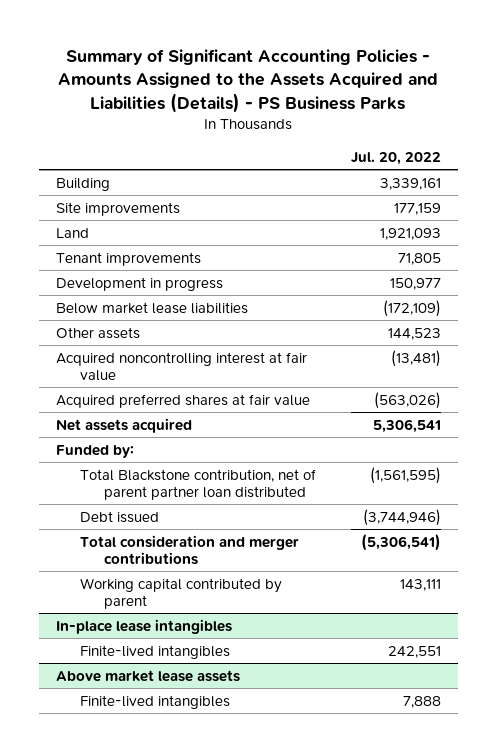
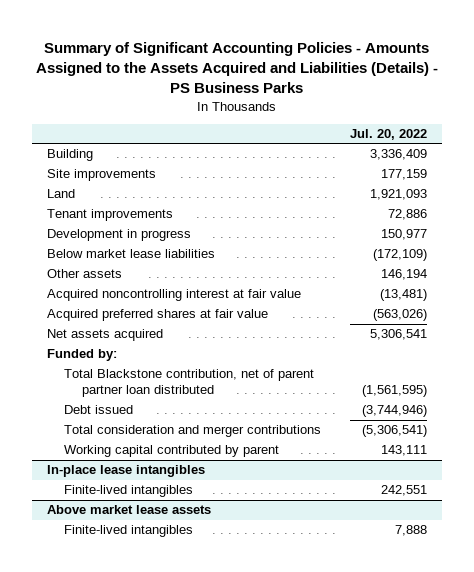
- Building | 3,339,161
+ Building | 3,336,409
- Tenant improvements | 71,805
+ Tenant improvements | 72,886
- Other assets | 144,523
+ Other assets | 146,194

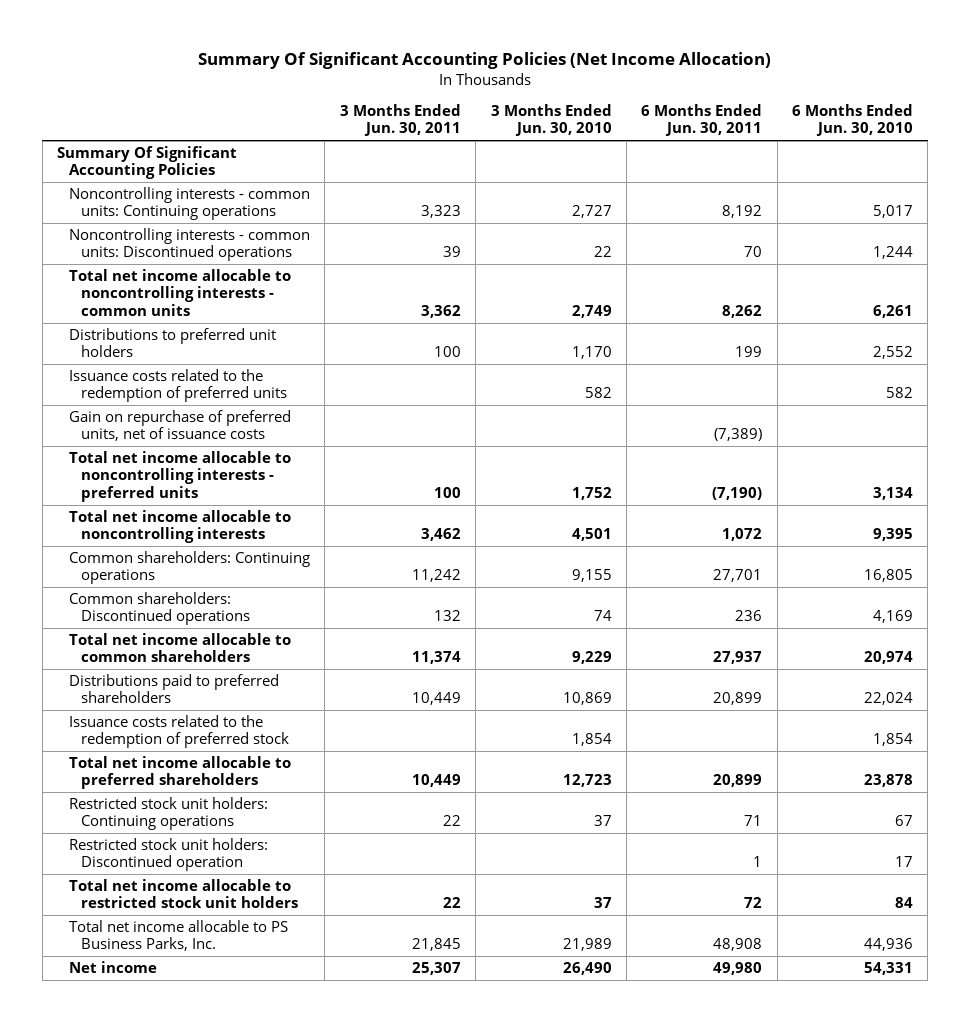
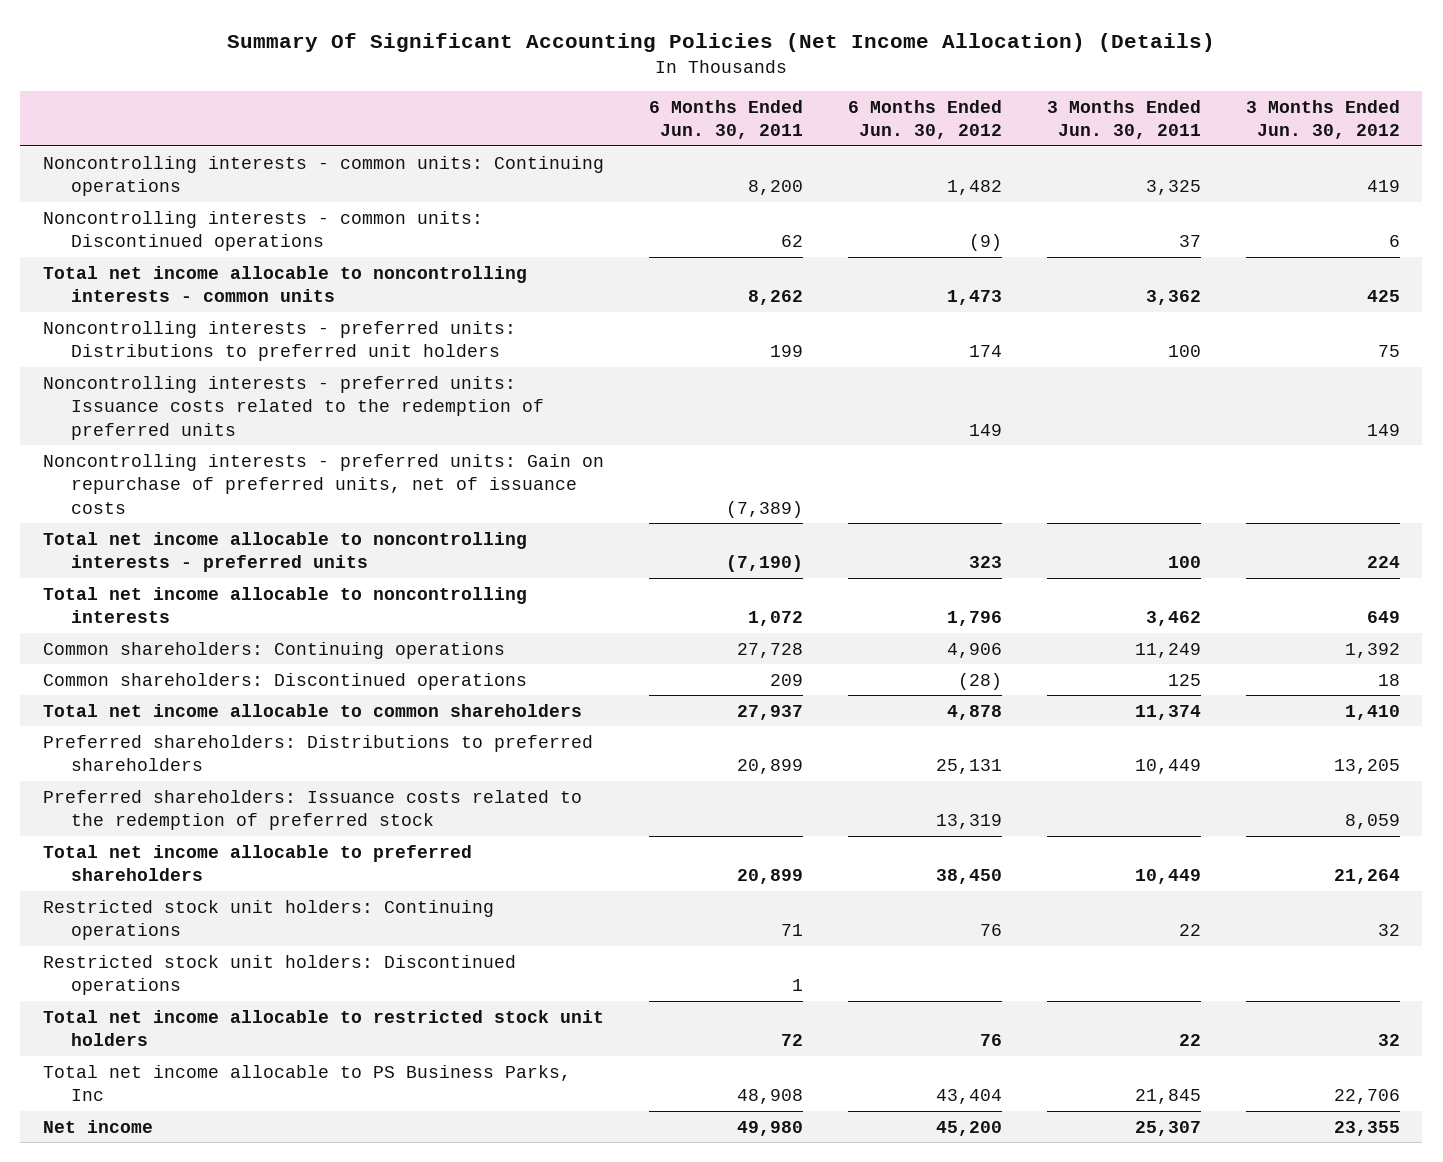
- Summary Of Significant Accounting Policies (Net Income Allocation)
+ Summary Of Significant Accounting Policies (Net Income Allocation) (Details)
- | 3 Months Ended Jun. 30, 2011 | 3 Months Ended Jun. 30, 2010 | 6 Months Ended Jun. 30, 2011 | 6 Months Ended Jun. 30, 2010
+ | 6 Months Ended Jun. 30, 2011 | 6 Months Ended Jun. 30, 2012 | 3 Months Ended Jun. 30, 2011 | 3 Months Ended Jun. 30, 2012
- Summary Of Significant Accounting Policies
- Noncontrolling interests - common units: Continuing operations | 3,323 | 2,727 | 8,192 | 5,017
- Noncontrolling interests - common units: Discontinued operations | 39 | 22 | 70 | 1,244
+ Noncontrolling interests - common units: Continuing operations | 8,200 | 1,482 | 3,325 | 419
+ Noncontrolling interests - common units: Discontinued operations | 62 | (9) | 37 | 6
- Distributions to preferred unit holders | 100 | 1,170 | 199 | 2,552
- Issuance costs related to the redemption of preferred units | | 582 | | 582
- Gain on repurchase of preferred units, net of issuance costs | | | (7,389) |
+ Noncontrolling interests - preferred units: Distributions to preferred unit holders | 199 | 174 | 100 | 75
+ Noncontrolling interests - preferred units: Issuance costs related to the redemption of preferred units | | 149 | | 149
+ Noncontrolling interests - preferred units: Gain on repurchase of preferred units, net of issuance costs | (7,389) | | |
- Common shareholders: Continuing operations | 11,242 | 9,155 | 27,701 | 16,805
- Common shareholders: Discontinued operations | 132 | 74 | 236 | 4,169
+ Common shareholders: Continuing operations | 27,728 | 4,906 | 11,249 | 1,392
+ Common shareholders: Discontinued operations | 209 | (28) | 125 | 18
- Distributions paid to preferred shareholders | 10,449 | 10,869 | 20,899 | 22,024
- Issuance costs related to the redemption of preferred stock | | 1,854 | | 1,854
+ Preferred shareholders: Distributions to preferred shareholders | 20,899 | 25,131 | 10,449 | 13,205
+ Preferred shareholders: Issuance costs related to the redemption of preferred stock | | 13,319 | | 8,059
- Restricted stock unit holders: Discontinued operation | | | 1 | 17
+ Restricted stock unit holders: Discontinued operations | 1 | | |
- Total net income allocable to PS Business Parks, Inc. | 21,845 | 21,989 | 48,908 | 44,936
+ Total net income allocable to PS Business Parks, Inc | 48,908 | 43,404 | 21,845 | 22,706

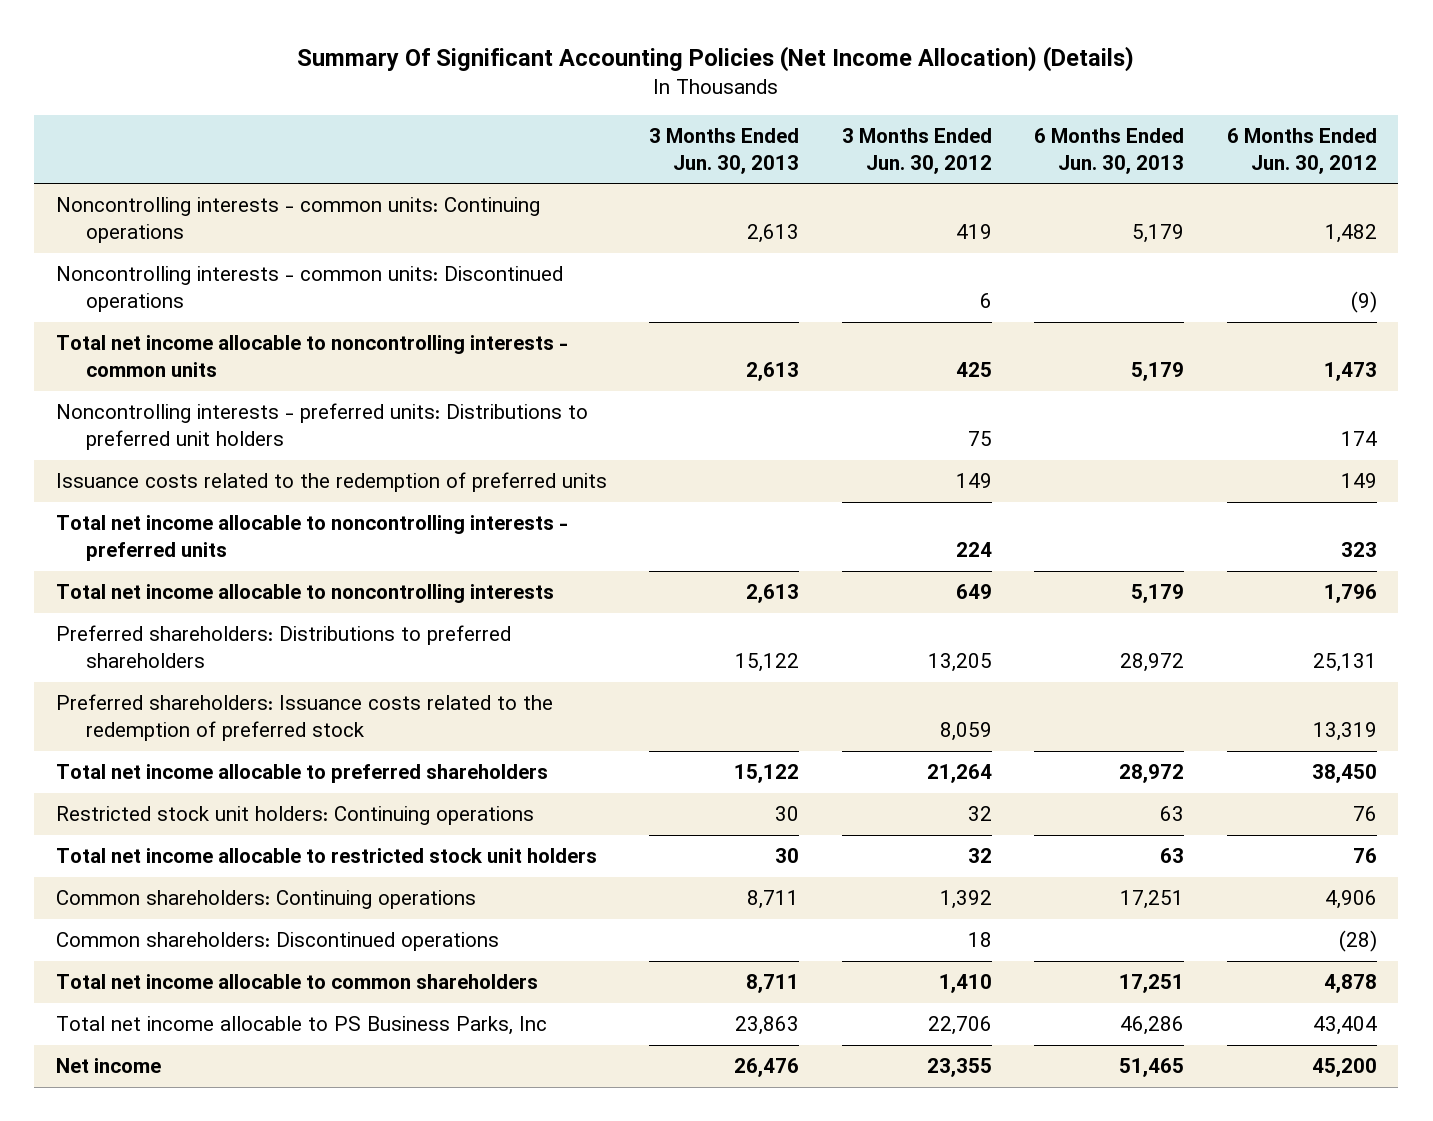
- | 6 Months Ended Jun. 30, 2011 | 6 Months Ended Jun. 30, 2012 | 3 Months Ended Jun. 30, 2011 | 3 Months Ended Jun. 30, 2012
+ | 3 Months Ended Jun. 30, 2013 | 3 Months Ended Jun. 30, 2012 | 6 Months Ended Jun. 30, 2013 | 6 Months Ended Jun. 30, 2012
- Noncontrolling interests - preferred units: Issuance costs related to the redemption of preferred units | | 149 | | 149
- Noncontrolling interests - preferred units: Gain on repurchase of preferred units, net of issuance costs | (7,389) | | |
+ Issuance costs related to the redemption of preferred units | | 149 | | 149
- Restricted stock unit holders: Discontinued operations | 1 | | |
moved down: Common shareholders: Continuing operations | 8,711 | 1,392 | 17,251 | 4,906
moved down: Common shareholders: Discontinued operations | | 18 | | (28)
moved down: Total net income allocable to common shareholders | 8,711 | 1,410 | 17,251 | 4,878

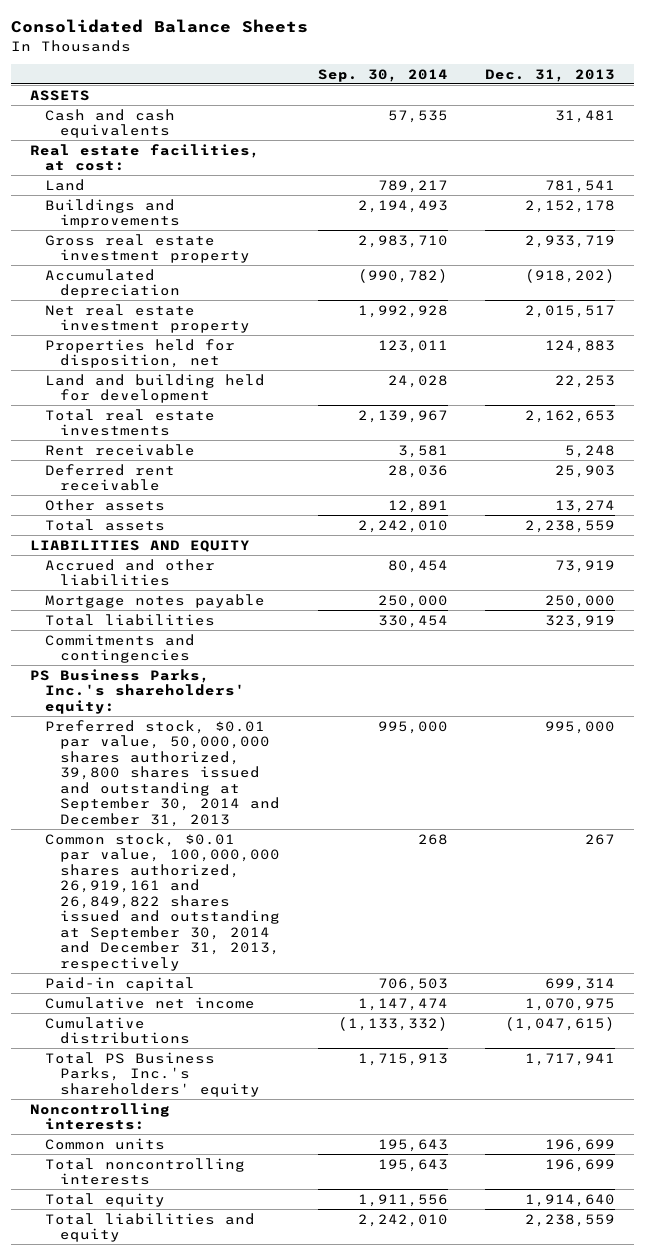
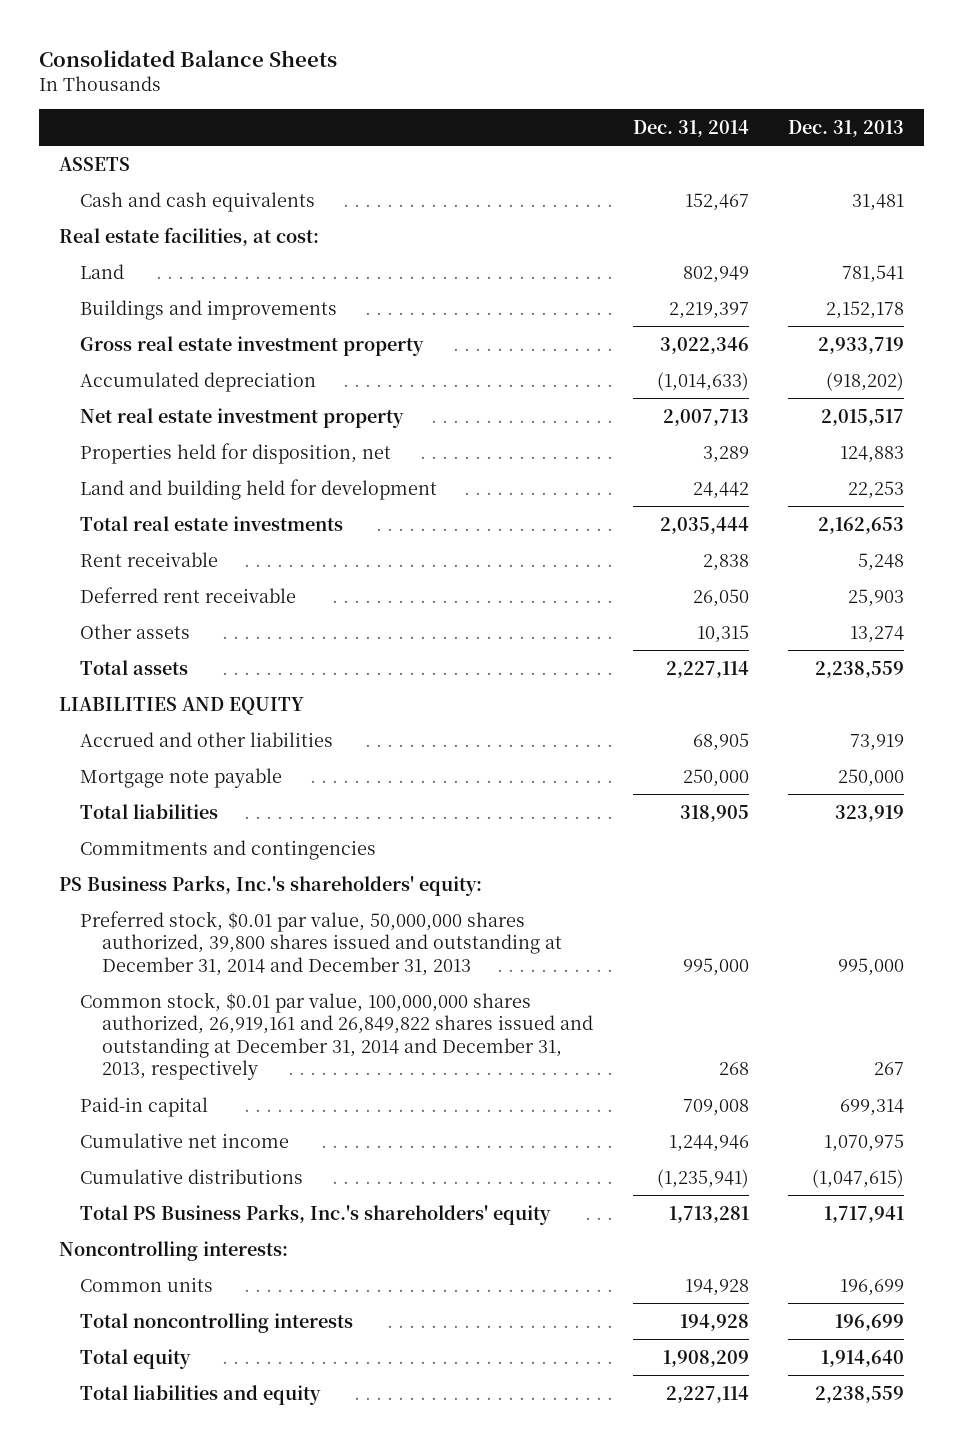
- | Sep. 30, 2014 | Dec. 31, 2013
+ | Dec. 31, 2014 | Dec. 31, 2013
- Mortgage notes payable | 250,000 | 250,000
+ Mortgage note payable | 250,000 | 250,000
- Preferred stock, $0.01 par value, 50,000,000 shares authorized, 39,800 shares issued and outstanding at September 30, 2014 and December 31, 2013 | 995,000 | 995,000
- Common stock, $0.01 par value, 100,000,000 shares authorized, 26,919,161 and 26,849,822 shares issued and outstanding at September 30, 2014 and December 31, 2013, respectively | 268 | 267
+ Preferred stock, $0.01 par value, 50,000,000 shares authorized, 39,800 shares issued and outstanding at December 31, 2014 and December 31, 2013 | 995,000 | 995,000
+ Common stock, $0.01 par value, 100,000,000 shares authorized, 26,919,161 and 26,849,822 shares issued and outstanding at December 31, 2014 and December 31, 2013, respectively | 268 | 267

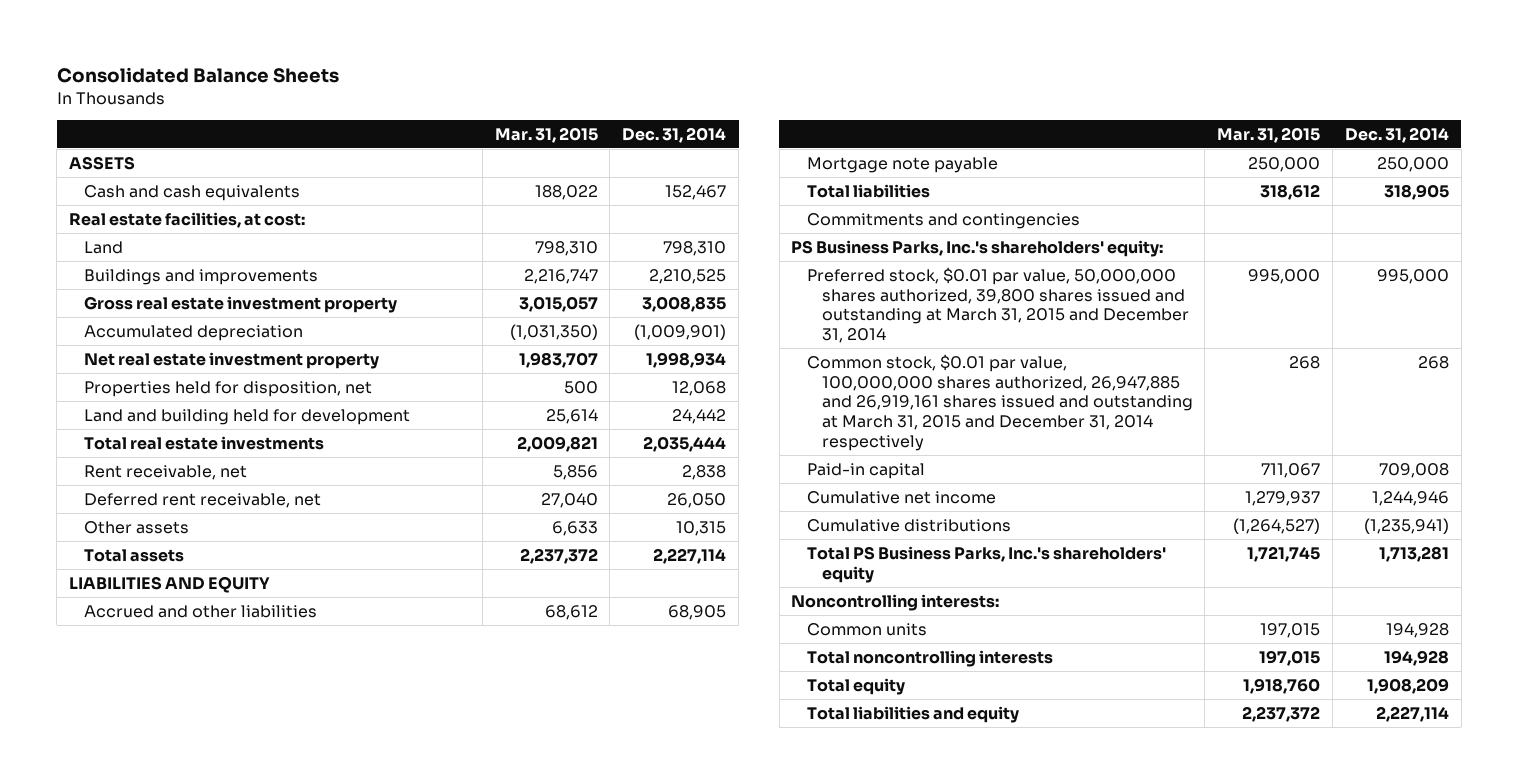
- | Dec. 31, 2014 | Dec. 31, 2013
+ | Mar. 31, 2015 | Dec. 31, 2014
- Land | 802,949 | 781,541
- Buildings and improvements | 2,219,397 | 2,152,178
- Gross real estate investment property | 3,022,346 | 2,933,719
- Accumulated depreciation | (1,014,633) | (918,202)
- Net real estate investment property | 2,007,713 | 2,015,517
- Properties held for disposition, net | 3,289 | 124,883
+ Land | 798,310 | 798,310
+ Buildings and improvements | 2,216,747 | 2,210,525
+ Gross real estate investment property | 3,015,057 | 3,008,835
+ Accumulated depreciation | (1,031,350) | (1,009,901)
+ Net real estate investment property | 1,983,707 | 1,998,934
+ Properties held for disposition, net | 500 | 12,068
- Rent receivable | 2,838 | 5,248
- Deferred rent receivable | 26,050 | 25,903
+ Rent receivable, net | 5,856 | 2,838
+ Deferred rent receivable, net | 27,040 | 26,050
- Preferred stock, $0.01 par value, 50,000,000 shares authorized, 39,800 shares issued and outstanding at December 31, 2014 and December 31, 2013 | 995,000 | 995,000
- Common stock, $0.01 par value, 100,000,000 shares authorized, 26,919,161 and 26,849,822 shares issued and outstanding at December 31, 2014 and December 31, 2013, respectively | 268 | 267
+ Preferred stock, $0.01 par value, 50,000,000 shares authorized, 39,800 shares issued and outstanding at March 31, 2015 and December 31, 2014 | 995,000 | 995,000
+ Common stock, $0.01 par value, 100,000,000 shares authorized, 26,947,885 and 26,919,161 shares issued and outstanding at March 31, 2015 and December 31, 2014 respectively | 268 | 268

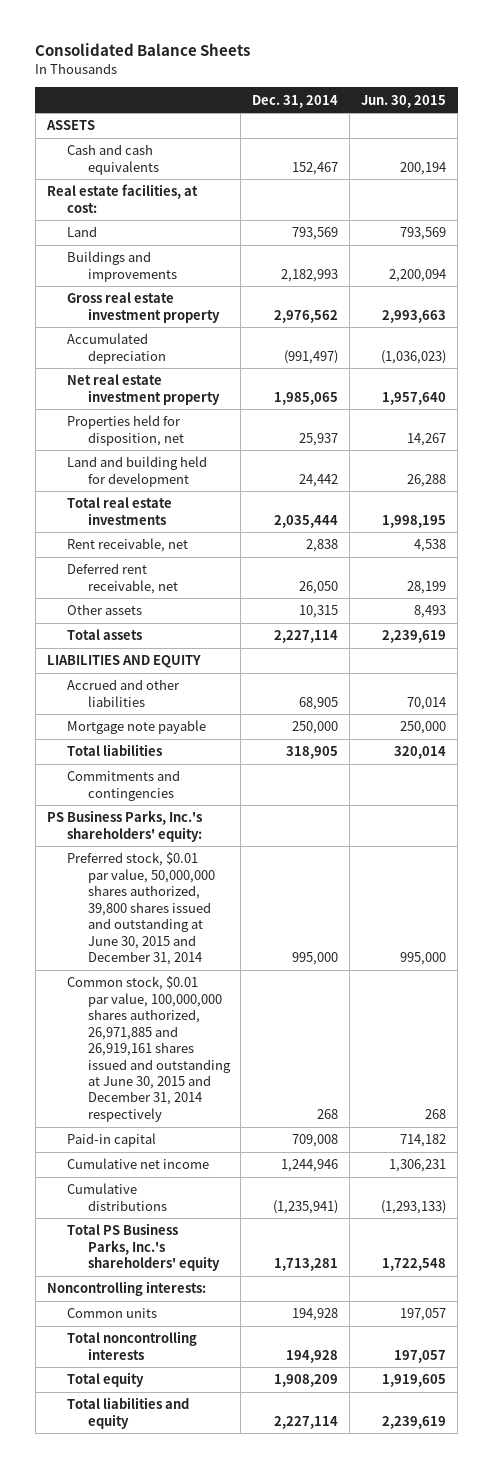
- | Mar. 31, 2015 | Dec. 31, 2014
+ | Dec. 31, 2014 | Jun. 30, 2015
- Land | 798,310 | 798,310
- Buildings and improvements | 2,216,747 | 2,210,525
- Gross real estate investment property | 3,015,057 | 3,008,835
- Accumulated depreciation | (1,031,350) | (1,009,901)
- Net real estate investment property | 1,983,707 | 1,998,934
- Properties held for disposition, net | 500 | 12,068
+ Land | 793,569 | 793,569
+ Buildings and improvements | 2,182,993 | 2,200,094
+ Gross real estate investment property | 2,976,562 | 2,993,663
+ Accumulated depreciation | (991,497) | (1,036,023)
+ Net real estate investment property | 1,985,065 | 1,957,640
+ Properties held for disposition, net | 25,937 | 14,267
- Preferred stock, $0.01 par value, 50,000,000 shares authorized, 39,800 shares issued and outstanding at March 31, 2015 and December 31, 2014 | 995,000 | 995,000
- Common stock, $0.01 par value, 100,000,000 shares authorized, 26,947,885 and 26,919,161 shares issued and outstanding at March 31, 2015 and December 31, 2014 respectively | 268 | 268
+ Preferred stock, $0.01 par value, 50,000,000 shares authorized, 39,800 shares issued and outstanding at June 30, 2015 and December 31, 2014 | 995,000 | 995,000
+ Common stock, $0.01 par value, 100,000,000 shares authorized, 26,971,885 and 26,919,161 shares issued and outstanding at June 30, 2015 and December 31, 2014 respectively | 268 | 268

